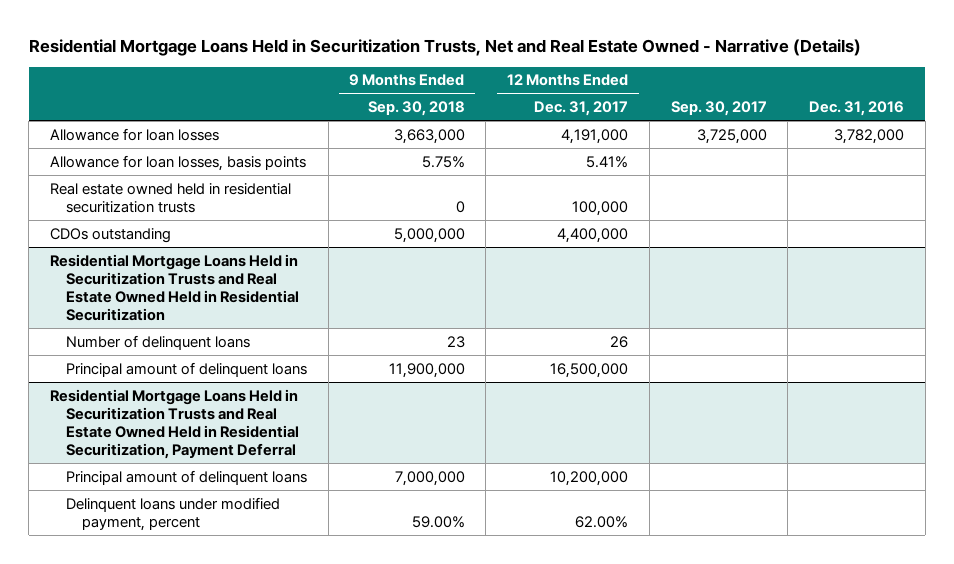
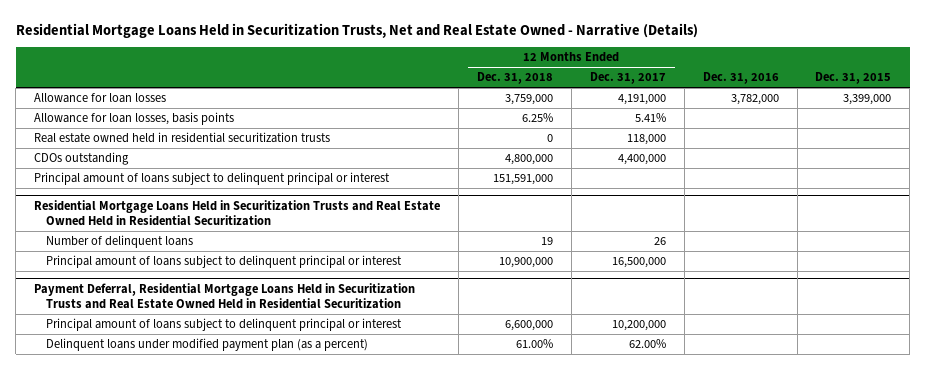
- | 9 Months Ended Sep. 30, 2018 | 12 Months Ended Dec. 31, 2017 | Sep. 30, 2017 | Dec. 31, 2016
+ | 12 Months Ended Dec. 31, 2018 | 12 Months Ended Dec. 31, 2017 | Dec. 31, 2016 | Dec. 31, 2015
- Real estate owned held in residential securitization trusts | 0 | 100,000 | |
+ Real estate owned held in residential securitization trusts | 0 | 118,000 | |
+ Principal amount of loans subject to delinquent principal or interest | 151,591,000 | | |
@ Residential Mortgage Loans Held in Securitization Trusts and Real Estate Owned Held in Residential Securitization
- Principal amount of delinquent loans | 11,900,000 | 16,500,000 | |
- Residential Mortgage Loans Held in Securitization Trusts and Real Estate Owned Held in Residential Securitization, Payment Deferral
- Principal amount of delinquent loans | 7,000,000 | 10,200,000 | |
- Delinquent loans under modified payment, percent | 59.00% | 62.00% | |
@ Residential Mortgage Loans Held in Securitization Trusts and Real Estate Owned Held in Residential Securitization
+ Principal amount of loans subject to delinquent principal or interest | 10,900,000 | 16,500,000 | |
+ Payment Deferral, Residential Mortgage Loans Held in Securitization Trusts and Real Estate Owned Held in Residential Securitization
+ Principal amount of loans subject to delinquent principal or interest | 6,600,000 | 10,200,000 | |
+ Delinquent loans under modified payment plan (as a percent) | 61.00% | 62.00% | |

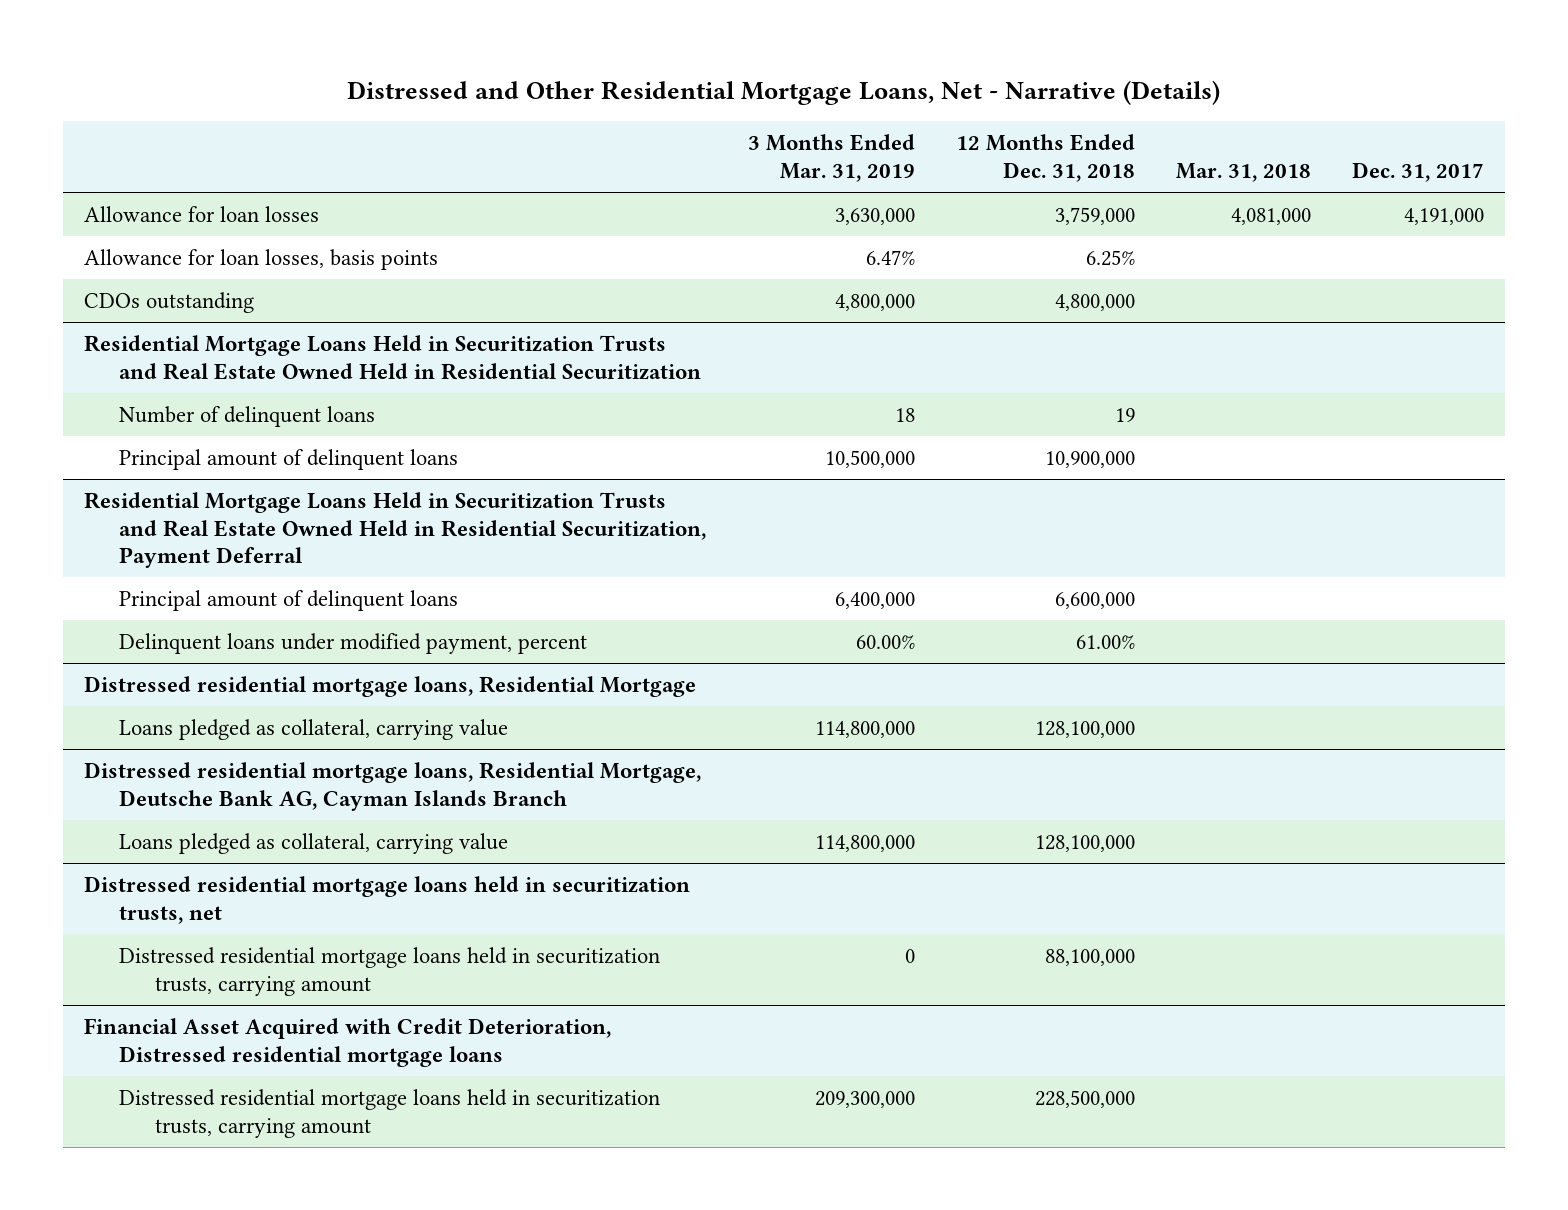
- Residential Mortgage Loans Held in Securitization Trusts, Net and Real Estate Owned - Narrative (Details)
+ Distressed and Other Residential Mortgage Loans, Net - Narrative (Details)
- | 12 Months Ended Dec. 31, 2018 | 12 Months Ended Dec. 31, 2017 | Dec. 31, 2016 | Dec. 31, 2015
+ | 3 Months Ended Mar. 31, 2019 | 12 Months Ended Dec. 31, 2018 | Mar. 31, 2018 | Dec. 31, 2017
- Real estate owned held in residential securitization trusts | 0 | 118,000 | |
- Principal amount of loans subject to delinquent principal or interest | 151,591,000 | | |
@ Residential Mortgage Loans Held in Securitization Trusts and Real Estate Owned Held in Residential Securitization
- Principal amount of loans subject to delinquent principal or interest | 10,900,000 | 16,500,000 | |
- Payment Deferral, Residential Mortgage Loans Held in Securitization Trusts and Real Estate Owned Held in Residential Securitization
- Principal amount of loans subject to delinquent principal or interest | 6,600,000 | 10,200,000 | |
- Delinquent loans under modified payment plan (as a percent) | 61.00% | 62.00% | |
@ Residential Mortgage Loans Held in Securitization Trusts and Real Estate Owned Held in Residential Securitization
+ Principal amount of delinquent loans | 10,500,000 | 10,900,000 | |
+ Residential Mortgage Loans Held in Securitization Trusts and Real Estate Owned Held in Residential Securitization, Payment Deferral
+ Principal amount of delinquent loans | 6,400,000 | 6,600,000 | |
+ Delinquent loans under modified payment, percent | 60.00% | 61.00% | |
+ Distressed residential mortgage loans, Residential Mortgage
+ Loans pledged as collateral, carrying value | 114,800,000 | 128,100,000 | |
+ Distressed residential mortgage loans, Residential Mortgage, Deutsche Bank AG, Cayman Islands Branch
+ Loans pledged as collateral, carrying value | 114,800,000 | 128,100,000 | |
+ Distressed residential mortgage loans held in securitization trusts, net
+ Distressed residential mortgage loans held in securitization trusts, carrying amount | 0 | 88,100,000 | |
+ Financial Asset Acquired with Credit Deterioration, Distressed residential mortgage loans
+ Distressed residential mortgage loans held in securitization trusts, carrying amount | 209,300,000 | 228,500,000 | |

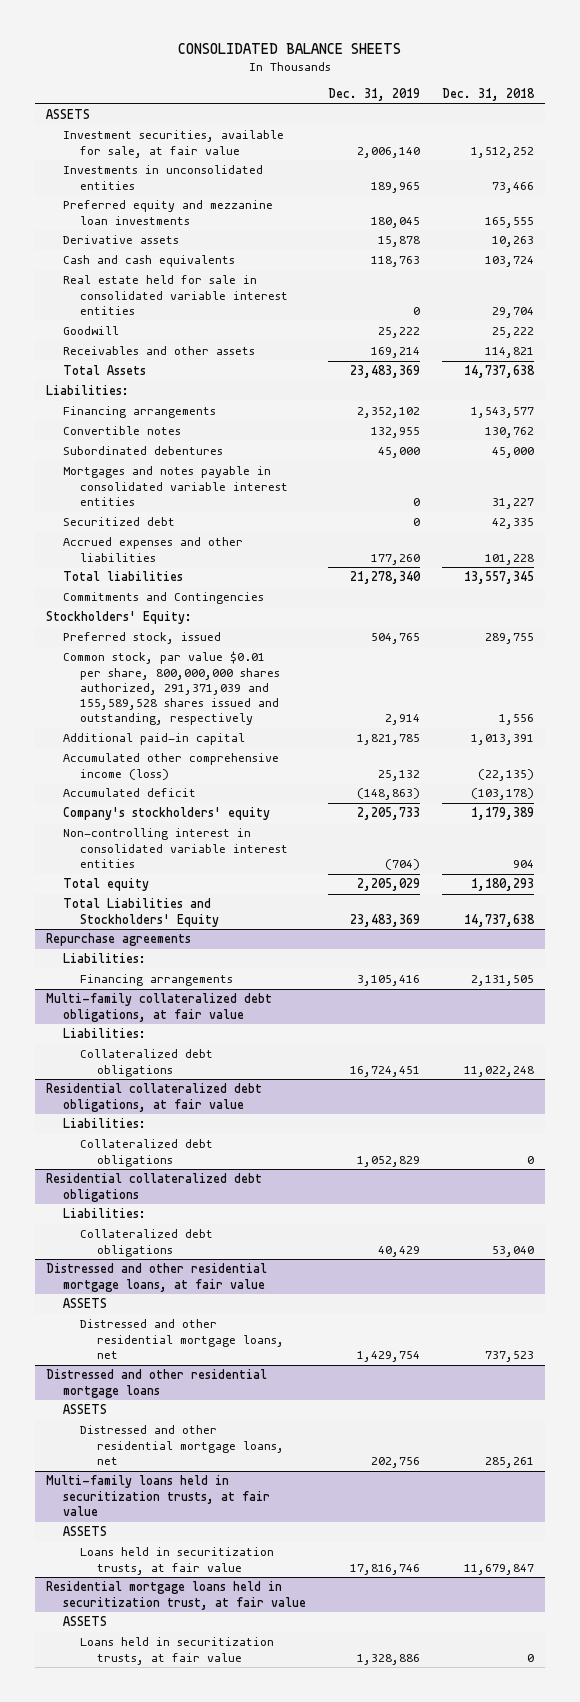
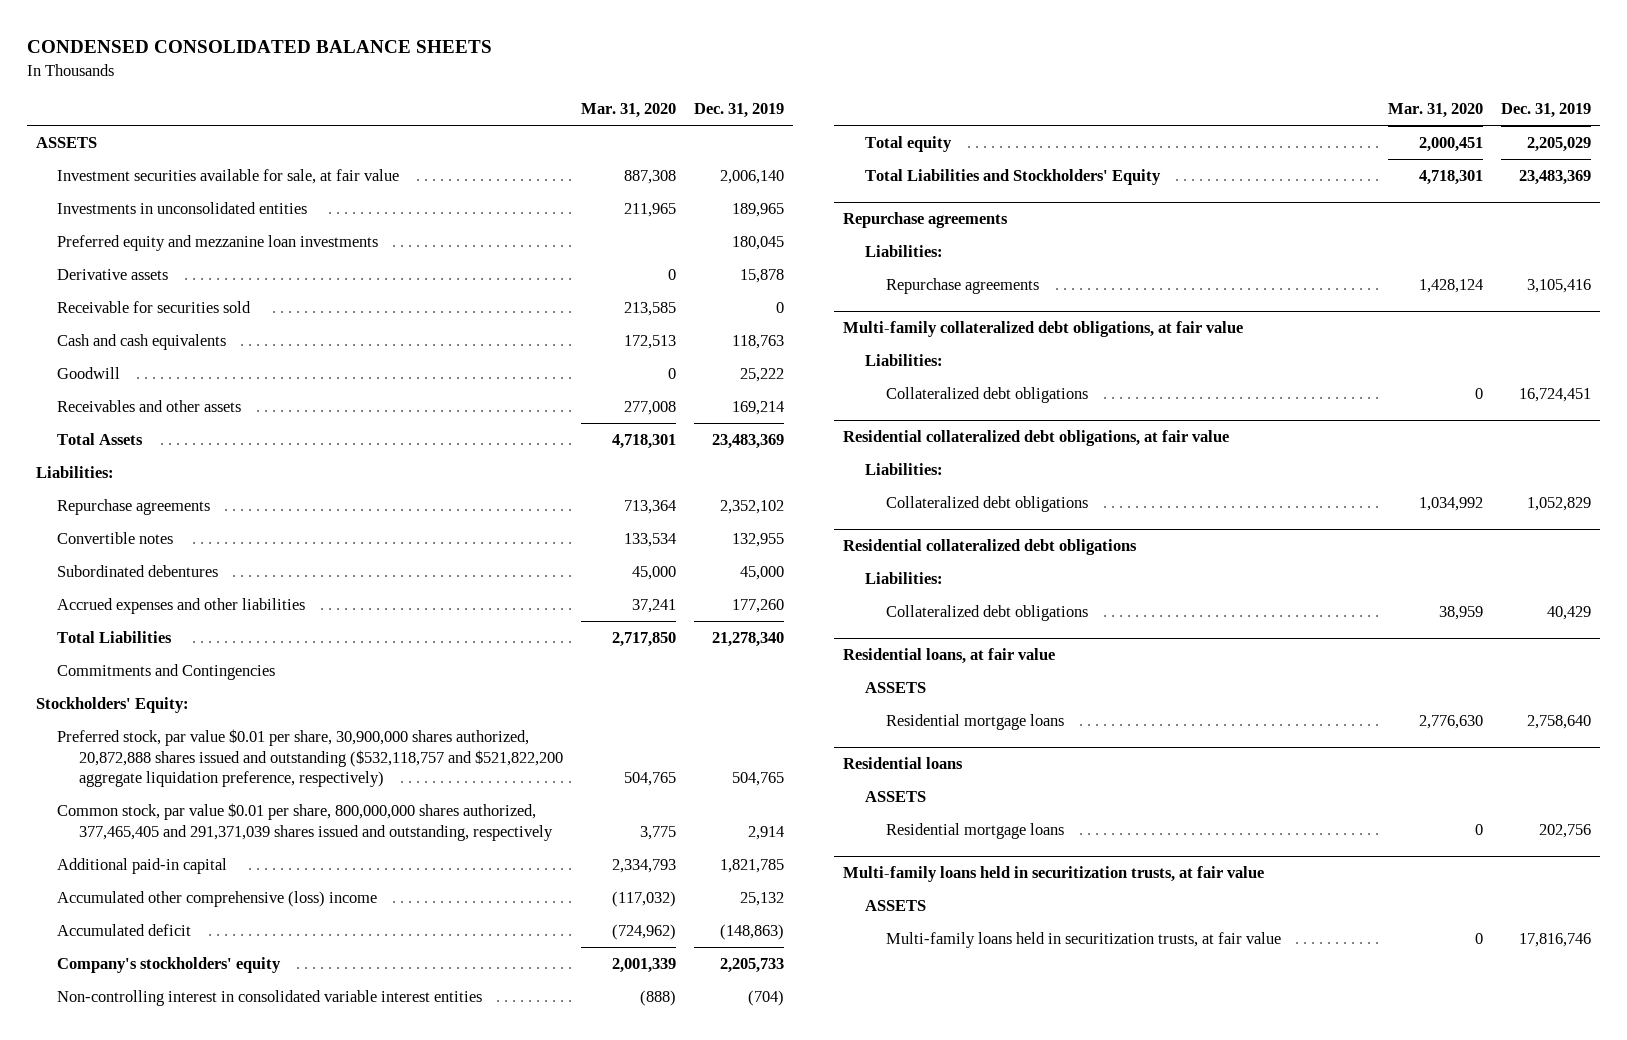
- CONSOLIDATED BALANCE SHEETS
+ CONDENSED CONSOLIDATED BALANCE SHEETS
- | Dec. 31, 2019 | Dec. 31, 2018
+ | Mar. 31, 2020 | Dec. 31, 2019
- Investment securities, available for sale, at fair value | 2,006,140 | 1,512,252
+ Investment securities available for sale, at fair value | 887,308 | 2,006,140
+ Receivable for securities sold | 213,585 | 0
- Real estate held for sale in consolidated variable interest entities | 0 | 29,704
- Financing arrangements | 2,352,102 | 1,543,577
+ Repurchase agreements | 713,364 | 2,352,102
- Mortgages and notes payable in consolidated variable interest entities | 0 | 31,227
- Securitized debt | 0 | 42,335
- Total liabilities | 21,278,340 | 13,557,345
+ Total Liabilities | 2,717,850 | 21,278,340
- Preferred stock, issued | 504,765 | 289,755
- Common stock, par value $0.01 per share, 800,000,000 shares authorized, 291,371,039 and 155,589,528 shares issued and outstanding, respectively | 2,914 | 1,556
+ Preferred stock, par value $0.01 per share, 30,900,000 shares authorized, 20,872,888 shares issued and outstanding ($532,118,757 and $521,822,200 aggregate liquidation preference, respectively) | 504,765 | 504,765
+ Common stock, par value $0.01 per share, 800,000,000 shares authorized, 377,465,405 and 291,371,039 shares issued and outstanding, respectively | 3,775 | 2,914
- Accumulated other comprehensive income (loss) | 25,132 | (22,135)
+ Accumulated other comprehensive (loss) income | (117,032) | 25,132
@ Repurchase agreements
- Financing arrangements | 3,105,416 | 2,131,505
+ Repurchase agreements | 1,428,124 | 3,105,416
- Distressed and other residential mortgage loans, at fair value
+ Residential loans, at fair value
- Distressed and other residential mortgage loans, net | 1,429,754 | 737,523
- Distressed and other residential mortgage loans
+ Residential mortgage loans | 2,776,630 | 2,758,640
+ Residential loans
- Distressed and other residential mortgage loans, net | 202,756 | 285,261
+ Residential mortgage loans | 0 | 202,756
@ Multi-family loans held in securitization trusts, at fair value
- Loans held in securitization trusts, at fair value | 17,816,746 | 11,679,847
- Residential mortgage loans held in securitization trust, at fair value
- ASSETS
- Loans held in securitization trusts, at fair value | 1,328,886 | 0
@ Multi-family loans held in securitization trusts, at fair value
+ Multi-family loans held in securitization trusts, at fair value | 0 | 17,816,746

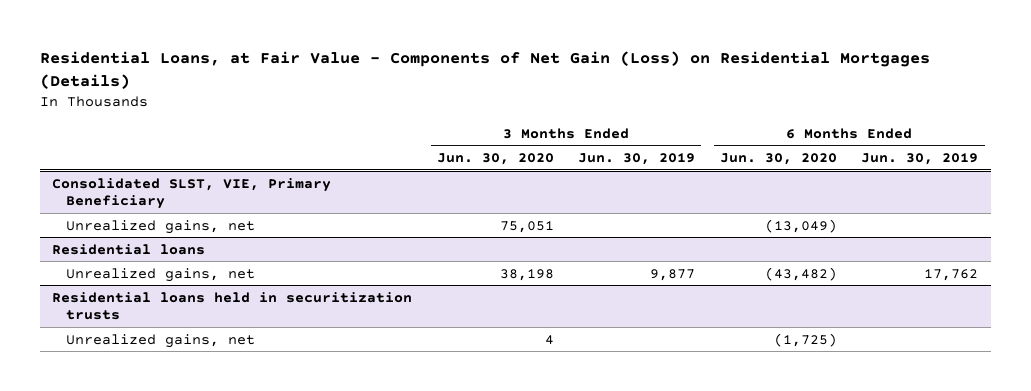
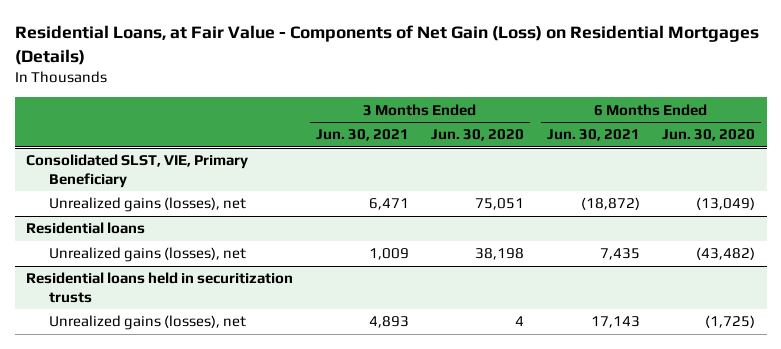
- | 3 Months Ended Jun. 30, 2020 | 3 Months Ended Jun. 30, 2019 | 6 Months Ended Jun. 30, 2020 | 6 Months Ended Jun. 30, 2019
+ | 3 Months Ended Jun. 30, 2021 | 3 Months Ended Jun. 30, 2020 | 6 Months Ended Jun. 30, 2021 | 6 Months Ended Jun. 30, 2020
@ Consolidated SLST, VIE, Primary Beneficiary
- Unrealized gains, net | 75,051 | | (13,049) |
+ Unrealized gains (losses), net | 6,471 | 75,051 | (18,872) | (13,049)
@ Residential loans
- Unrealized gains, net | 38,198 | 9,877 | (43,482) | 17,762
+ Unrealized gains (losses), net | 1,009 | 38,198 | 7,435 | (43,482)
@ Residential loans held in securitization trusts
- Unrealized gains, net | 4 | | (1,725) |
+ Unrealized gains (losses), net | 4,893 | 4 | 17,143 | (1,725)

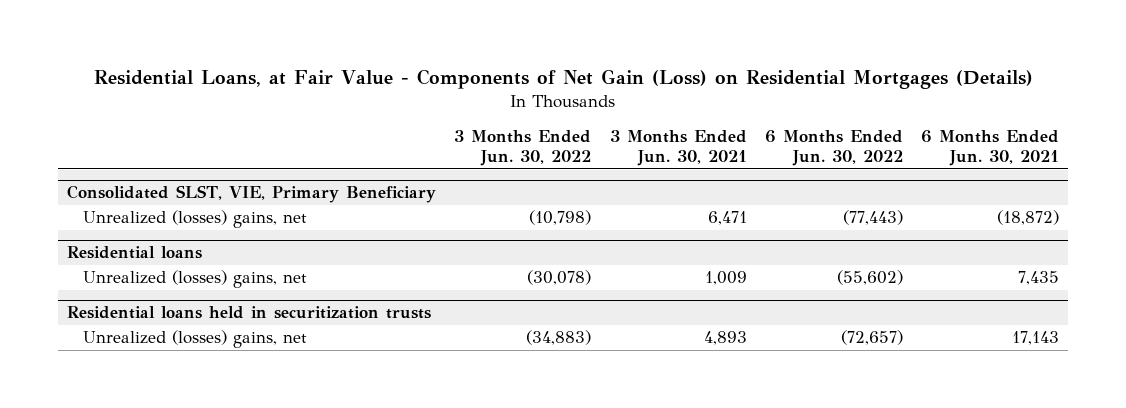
- | 3 Months Ended Jun. 30, 2021 | 3 Months Ended Jun. 30, 2020 | 6 Months Ended Jun. 30, 2021 | 6 Months Ended Jun. 30, 2020
+ | 3 Months Ended Jun. 30, 2022 | 3 Months Ended Jun. 30, 2021 | 6 Months Ended Jun. 30, 2022 | 6 Months Ended Jun. 30, 2021
@ Consolidated SLST, VIE, Primary Beneficiary
- Unrealized gains (losses), net | 6,471 | 75,051 | (18,872) | (13,049)
+ Unrealized (losses) gains, net | (10,798) | 6,471 | (77,443) | (18,872)
@ Residential loans
- Unrealized gains (losses), net | 1,009 | 38,198 | 7,435 | (43,482)
+ Unrealized (losses) gains, net | (30,078) | 1,009 | (55,602) | 7,435
@ Residential loans held in securitization trusts
- Unrealized gains (losses), net | 4,893 | 4 | 17,143 | (1,725)
+ Unrealized (losses) gains, net | (34,883) | 4,893 | (72,657) | 17,143

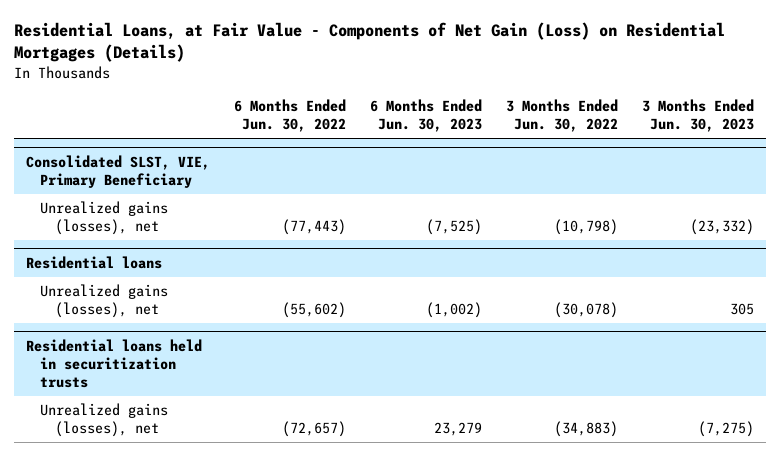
- | 3 Months Ended Jun. 30, 2022 | 3 Months Ended Jun. 30, 2021 | 6 Months Ended Jun. 30, 2022 | 6 Months Ended Jun. 30, 2021
+ | 6 Months Ended Jun. 30, 2022 | 6 Months Ended Jun. 30, 2023 | 3 Months Ended Jun. 30, 2022 | 3 Months Ended Jun. 30, 2023
@ Consolidated SLST, VIE, Primary Beneficiary
- Unrealized (losses) gains, net | (10,798) | 6,471 | (77,443) | (18,872)
+ Unrealized gains (losses), net | (77,443) | (7,525) | (10,798) | (23,332)
@ Residential loans
- Unrealized (losses) gains, net | (30,078) | 1,009 | (55,602) | 7,435
+ Unrealized gains (losses), net | (55,602) | (1,002) | (30,078) | 305
@ Residential loans held in securitization trusts
- Unrealized (losses) gains, net | (34,883) | 4,893 | (72,657) | 17,143
+ Unrealized gains (losses), net | (72,657) | 23,279 | (34,883) | (7,275)

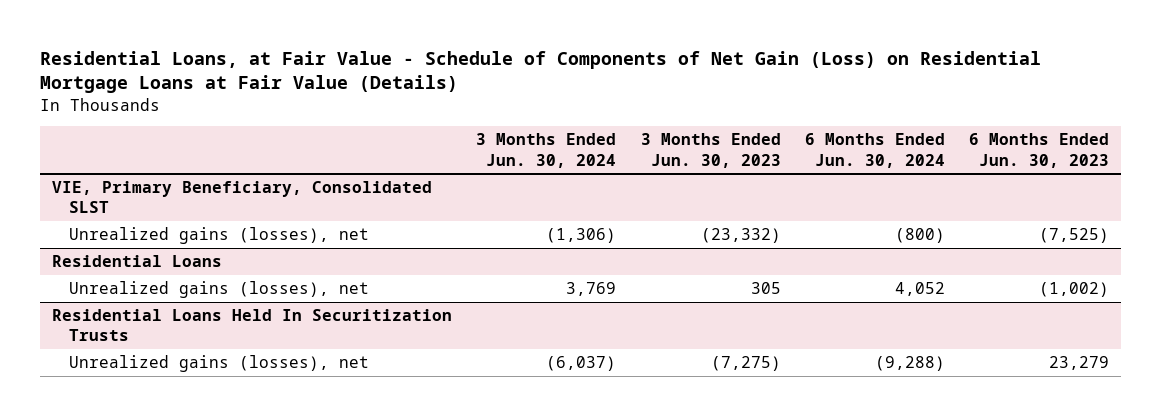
- Residential Loans, at Fair Value - Components of Net Gain (Loss) on Residential Mortgages (Details)
+ Residential Loans, at Fair Value - Schedule of Components of Net Gain (Loss) on Residential Mortgage Loans at Fair Value (Details)
- | 6 Months Ended Jun. 30, 2022 | 6 Months Ended Jun. 30, 2023 | 3 Months Ended Jun. 30, 2022 | 3 Months Ended Jun. 30, 2023
+ | 3 Months Ended Jun. 30, 2024 | 3 Months Ended Jun. 30, 2023 | 6 Months Ended Jun. 30, 2024 | 6 Months Ended Jun. 30, 2023
- Consolidated SLST, VIE, Primary Beneficiary
+ VIE, Primary Beneficiary, Consolidated SLST
- Residential loans
+ Residential Loans
- Residential loans held in securitization trusts
+ Residential Loans Held In Securitization Trusts

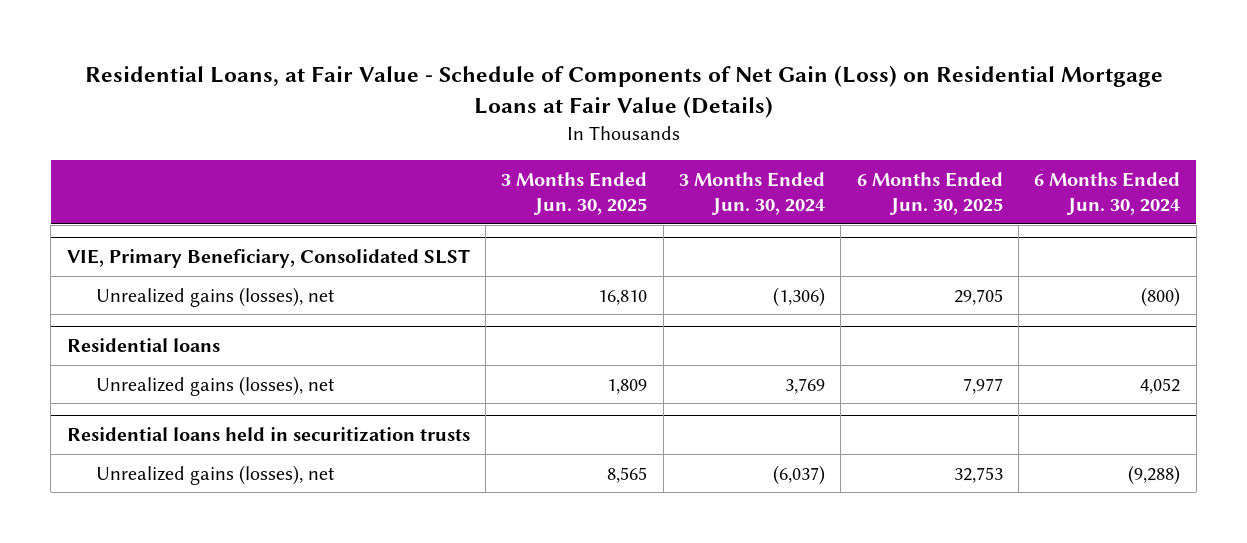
- | 3 Months Ended Jun. 30, 2024 | 3 Months Ended Jun. 30, 2023 | 6 Months Ended Jun. 30, 2024 | 6 Months Ended Jun. 30, 2023
+ | 3 Months Ended Jun. 30, 2025 | 3 Months Ended Jun. 30, 2024 | 6 Months Ended Jun. 30, 2025 | 6 Months Ended Jun. 30, 2024
- Residential Loans
+ Residential loans
- Residential Loans Held In Securitization Trusts
+ Residential loans held in securitization trusts

